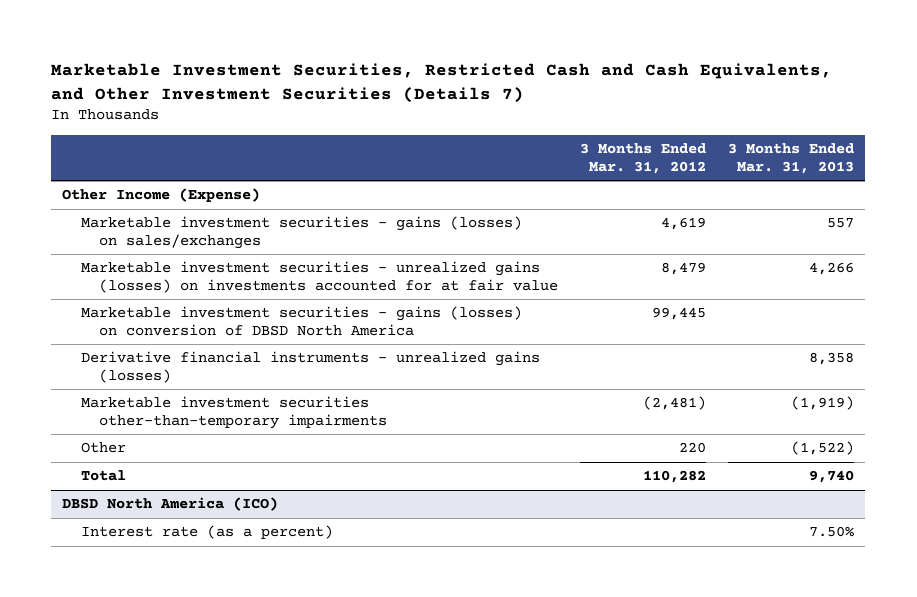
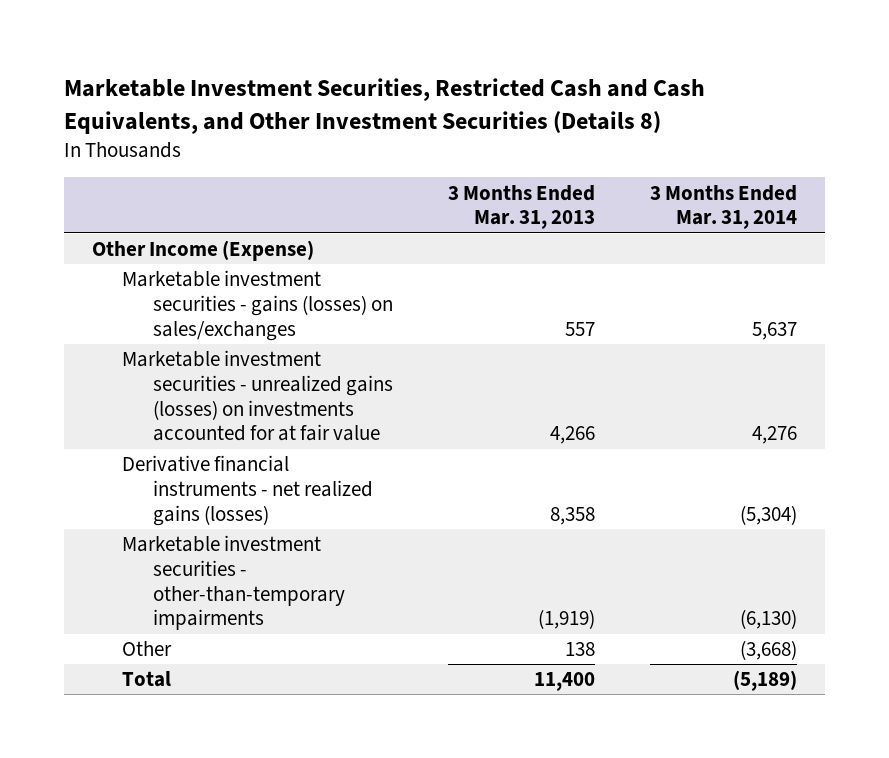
- Marketable Investment Securities, Restricted Cash and Cash Equivalents, and Other Investment Securities (Details 7)
+ Marketable Investment Securities, Restricted Cash and Cash Equivalents, and Other Investment Securities (Details 8)
- | 3 Months Ended Mar. 31, 2012 | 3 Months Ended Mar. 31, 2013
+ | 3 Months Ended Mar. 31, 2013 | 3 Months Ended Mar. 31, 2014
- Marketable investment securities - gains (losses) on conversion of DBSD North America | 99,445 |
- Derivative financial instruments - unrealized gains (losses) | | 8,358
- Marketable investment securities other-than-temporary impairments | (2,481) | (1,919)
- Other | 220 | (1,522)
- Total | 110,282 | 9,740
- DBSD North America (ICO)
- Interest rate (as a percent) | | 7.50%
+ Derivative financial instruments - net realized gains (losses) | 8,358 | (5,304)
+ Marketable investment securities - other-than-temporary impairments | (1,919) | (6,130)
+ Other | 138 | (3,668)
+ Total | 11,400 | (5,189)

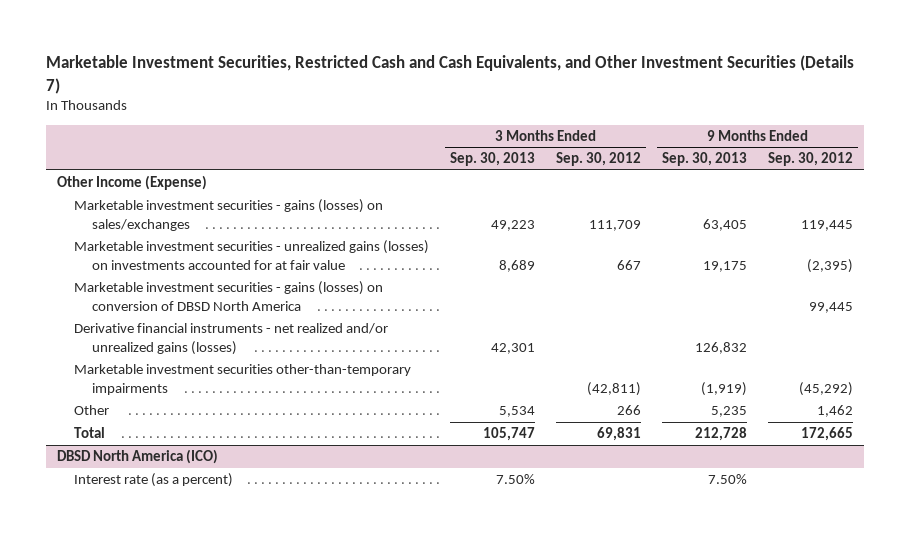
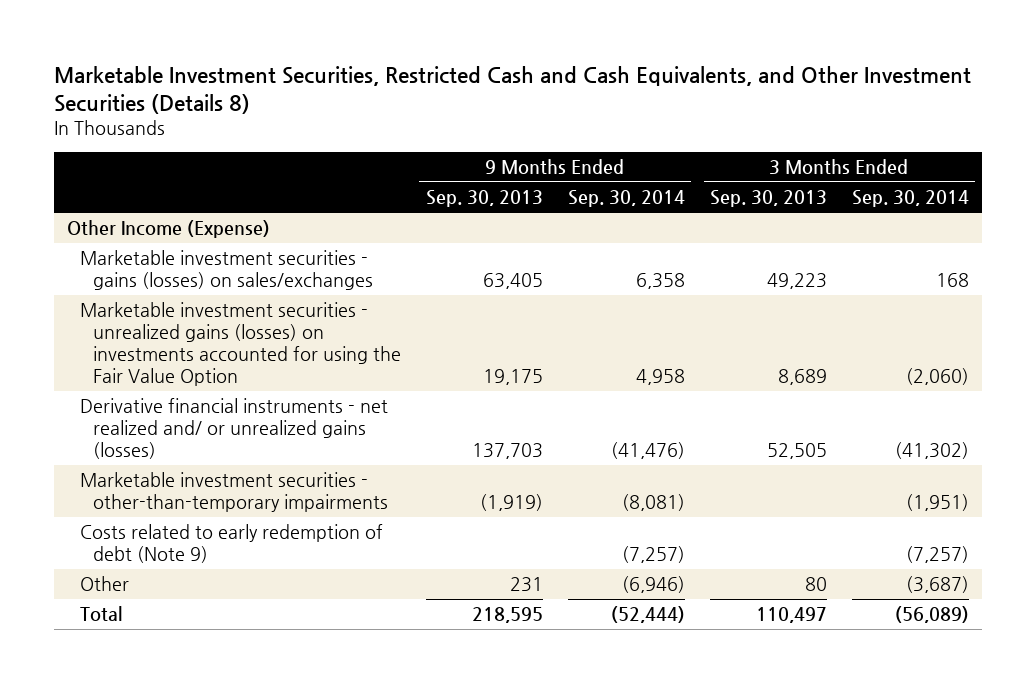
- Marketable Investment Securities, Restricted Cash and Cash Equivalents, and Other Investment Securities (Details 7)
+ Marketable Investment Securities, Restricted Cash and Cash Equivalents, and Other Investment Securities (Details 8)
- | 3 Months Ended Sep. 30, 2013 | 3 Months Ended Sep. 30, 2012 | 9 Months Ended Sep. 30, 2013 | 9 Months Ended Sep. 30, 2012
+ | 9 Months Ended Sep. 30, 2013 | 9 Months Ended Sep. 30, 2014 | 3 Months Ended Sep. 30, 2013 | 3 Months Ended Sep. 30, 2014
- Marketable investment securities - unrealized gains (losses) on investments accounted for at fair value | 8,689 | 667 | 19,175 | (2,395)
- Marketable investment securities - gains (losses) on conversion of DBSD North America | | | | 99,445
- Derivative financial instruments - net realized and/or unrealized gains (losses) | 42,301 | | 126,832 |
- Marketable investment securities other-than-temporary impairments | | (42,811) | (1,919) | (45,292)
- Other | 5,534 | 266 | 5,235 | 1,462
- Total | 105,747 | 69,831 | 212,728 | 172,665
- DBSD North America (ICO)
- Interest rate (as a percent) | 7.50% | | 7.50% |
+ Marketable investment securities - unrealized gains (losses) on investments accounted for using the Fair Value Option | 19,175 | 4,958 | 8,689 | (2,060)
+ Derivative financial instruments - net realized and/ or unrealized gains (losses) | 137,703 | (41,476) | 52,505 | (41,302)
+ Marketable investment securities - other-than-temporary impairments | (1,919) | (8,081) | | (1,951)
+ Costs related to early redemption of debt (Note 9) | | (7,257) | | (7,257)
+ Other | 231 | (6,946) | 80 | (3,687)
+ Total | 218,595 | (52,444) | 110,497 | (56,089)

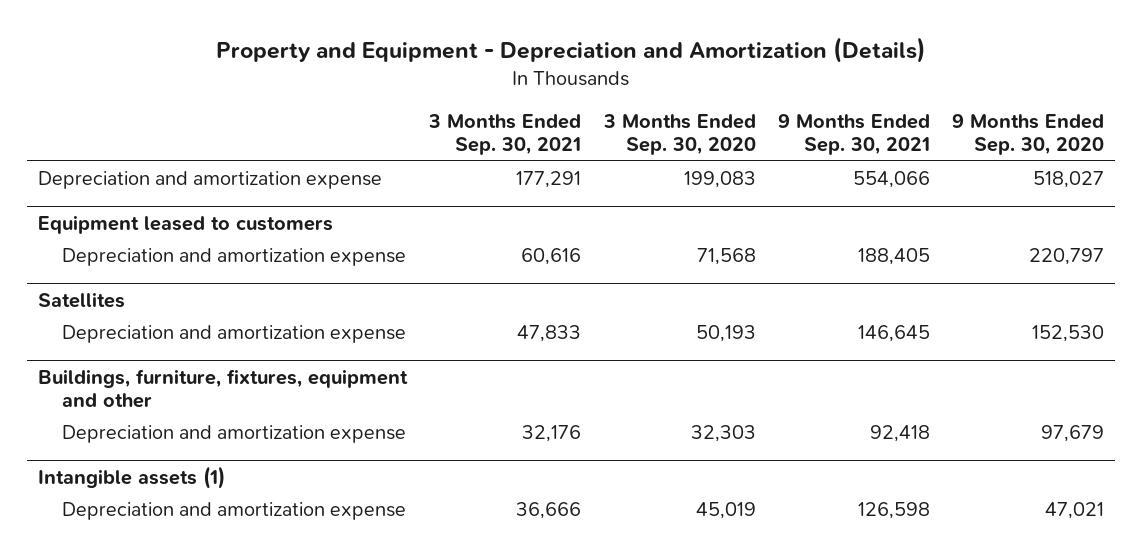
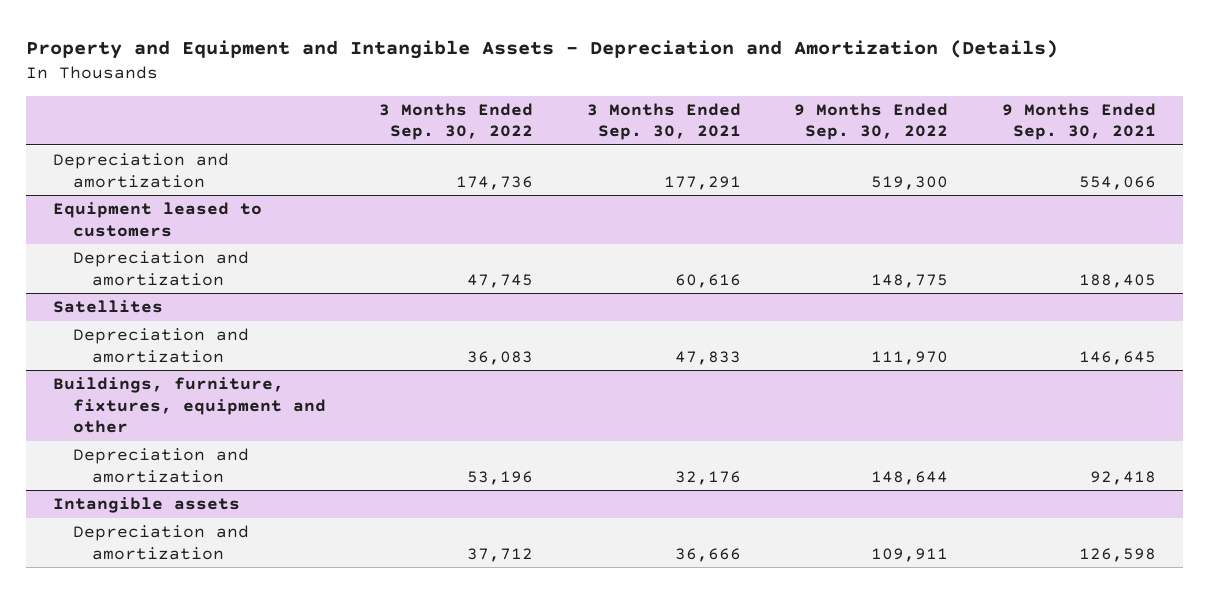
- Property and Equipment - Depreciation and Amortization (Details)
+ Property and Equipment and Intangible Assets - Depreciation and Amortization (Details)
- | 3 Months Ended Sep. 30, 2021 | 3 Months Ended Sep. 30, 2020 | 9 Months Ended Sep. 30, 2021 | 9 Months Ended Sep. 30, 2020
+ | 3 Months Ended Sep. 30, 2022 | 3 Months Ended Sep. 30, 2021 | 9 Months Ended Sep. 30, 2022 | 9 Months Ended Sep. 30, 2021
- Depreciation and amortization expense | 177,291 | 199,083 | 554,066 | 518,027
+ Depreciation and amortization | 174,736 | 177,291 | 519,300 | 554,066
@ Equipment leased to customers
- Depreciation and amortization expense | 60,616 | 71,568 | 188,405 | 220,797
+ Depreciation and amortization | 47,745 | 60,616 | 148,775 | 188,405
@ Satellites
- Depreciation and amortization expense | 47,833 | 50,193 | 146,645 | 152,530
+ Depreciation and amortization | 36,083 | 47,833 | 111,970 | 146,645
@ Buildings, furniture, fixtures, equipment and other
- Depreciation and amortization expense | 32,176 | 32,303 | 92,418 | 97,679
- Intangible assets (1)
- Depreciation and amortization expense | 36,666 | 45,019 | 126,598 | 47,021
@ Buildings, furniture, fixtures, equipment and other
+ Depreciation and amortization | 53,196 | 32,176 | 148,644 | 92,418
+ Intangible assets
+ Depreciation and amortization | 37,712 | 36,666 | 109,911 | 126,598

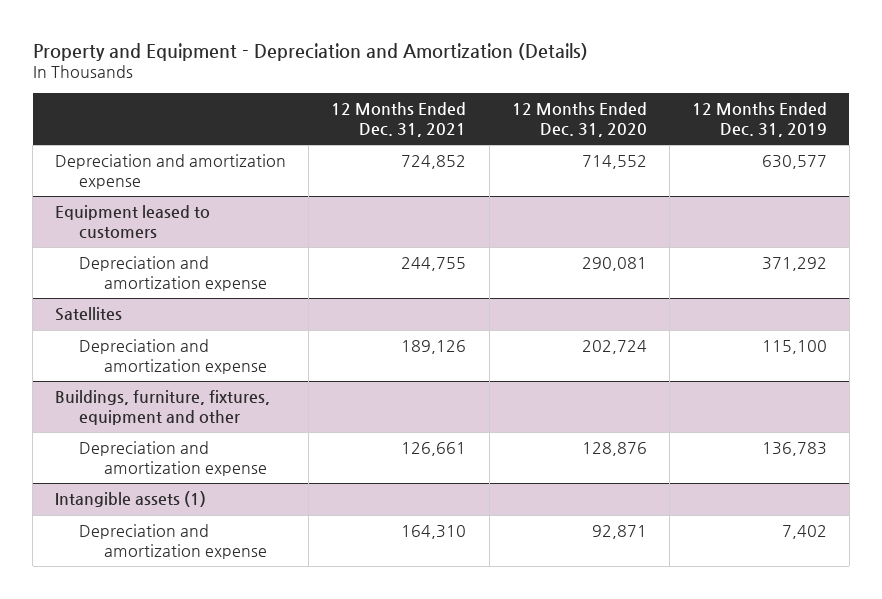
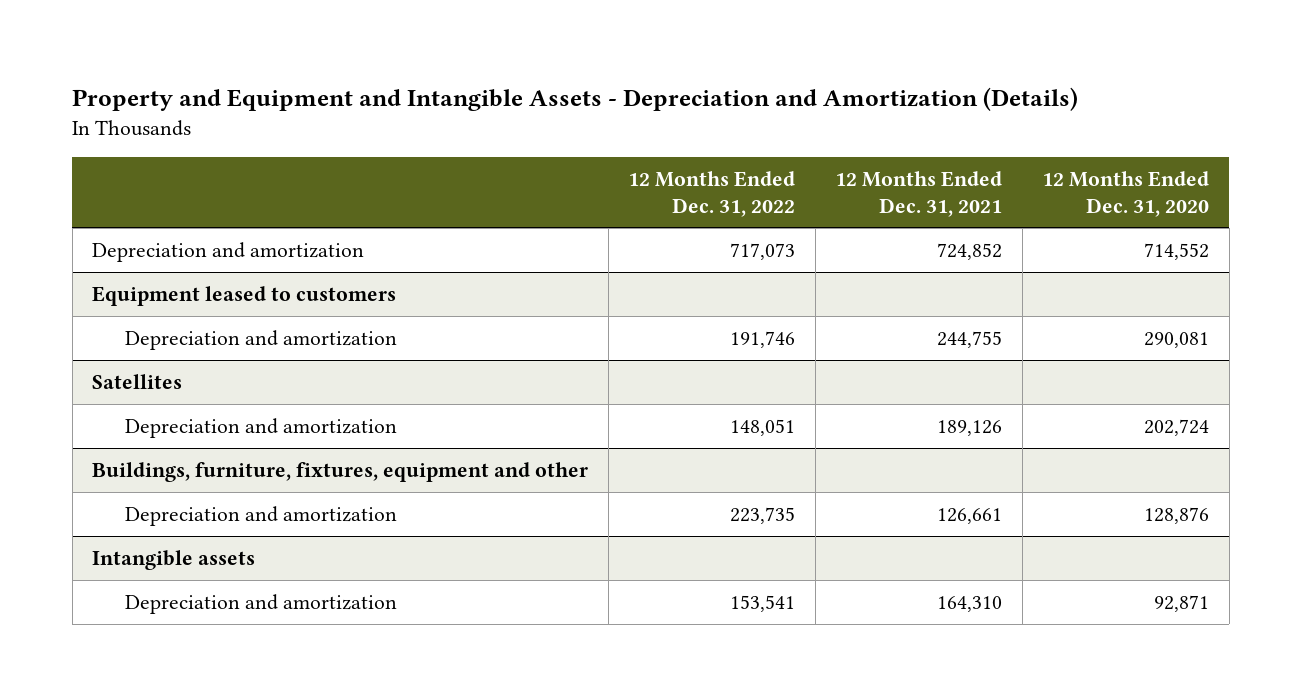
- Property and Equipment - Depreciation and Amortization (Details)
+ Property and Equipment and Intangible Assets - Depreciation and Amortization (Details)
- | 12 Months Ended Dec. 31, 2021 | 12 Months Ended Dec. 31, 2020 | 12 Months Ended Dec. 31, 2019
+ | 12 Months Ended Dec. 31, 2022 | 12 Months Ended Dec. 31, 2021 | 12 Months Ended Dec. 31, 2020
- Depreciation and amortization expense | 724,852 | 714,552 | 630,577
+ Depreciation and amortization | 717,073 | 724,852 | 714,552
@ Equipment leased to customers
- Depreciation and amortization expense | 244,755 | 290,081 | 371,292
+ Depreciation and amortization | 191,746 | 244,755 | 290,081
@ Satellites
- Depreciation and amortization expense | 189,126 | 202,724 | 115,100
+ Depreciation and amortization | 148,051 | 189,126 | 202,724
@ Buildings, furniture, fixtures, equipment and other
- Depreciation and amortization expense | 126,661 | 128,876 | 136,783
- Intangible assets (1)
- Depreciation and amortization expense | 164,310 | 92,871 | 7,402
@ Buildings, furniture, fixtures, equipment and other
+ Depreciation and amortization | 223,735 | 126,661 | 128,876
+ Intangible assets
+ Depreciation and amortization | 153,541 | 164,310 | 92,871

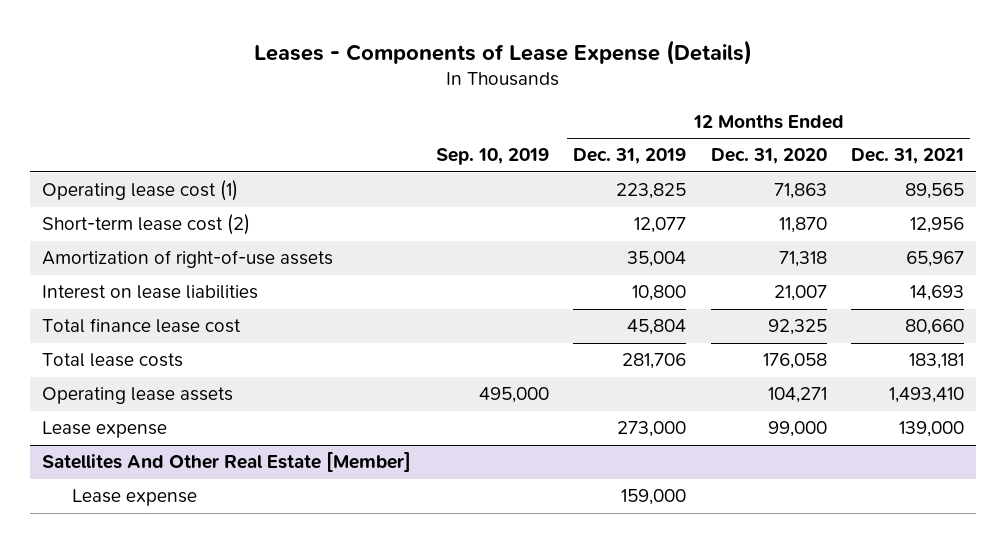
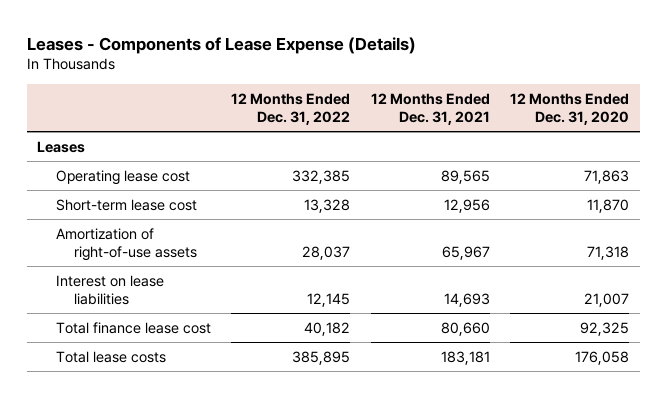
- | Sep. 10, 2019 | 12 Months Ended Dec. 31, 2019 | 12 Months Ended Dec. 31, 2020 | 12 Months Ended Dec. 31, 2021
+ | 12 Months Ended Dec. 31, 2022 | 12 Months Ended Dec. 31, 2021 | 12 Months Ended Dec. 31, 2020
- Operating lease cost (1) | | 223,825 | 71,863 | 89,565
- Short-term lease cost (2) | | 12,077 | 11,870 | 12,956
+ Leases
+ Operating lease cost | 332,385 | 89,565 | 71,863
+ Short-term lease cost | 13,328 | 12,956 | 11,870
- Operating lease assets | 495,000 | | 104,271 | 1,493,410
- Lease expense | | 273,000 | 99,000 | 139,000
- Satellites And Other Real Estate [Member]
- Lease expense | | 159,000 | |

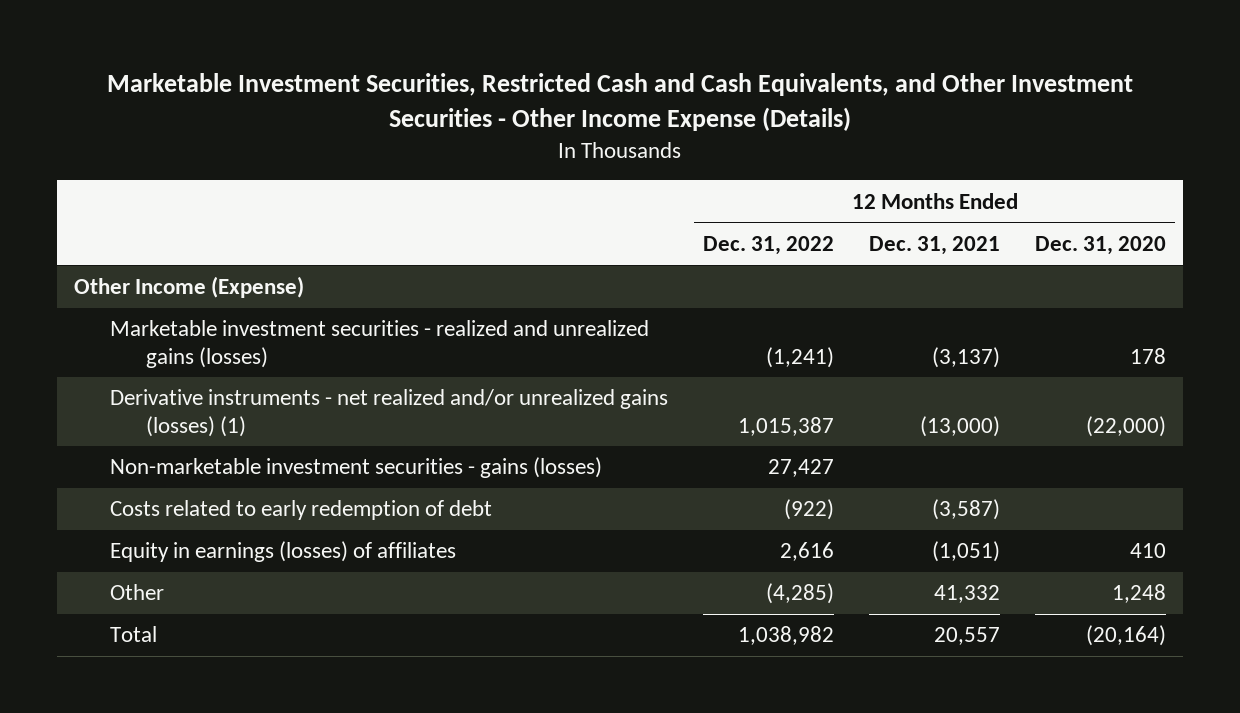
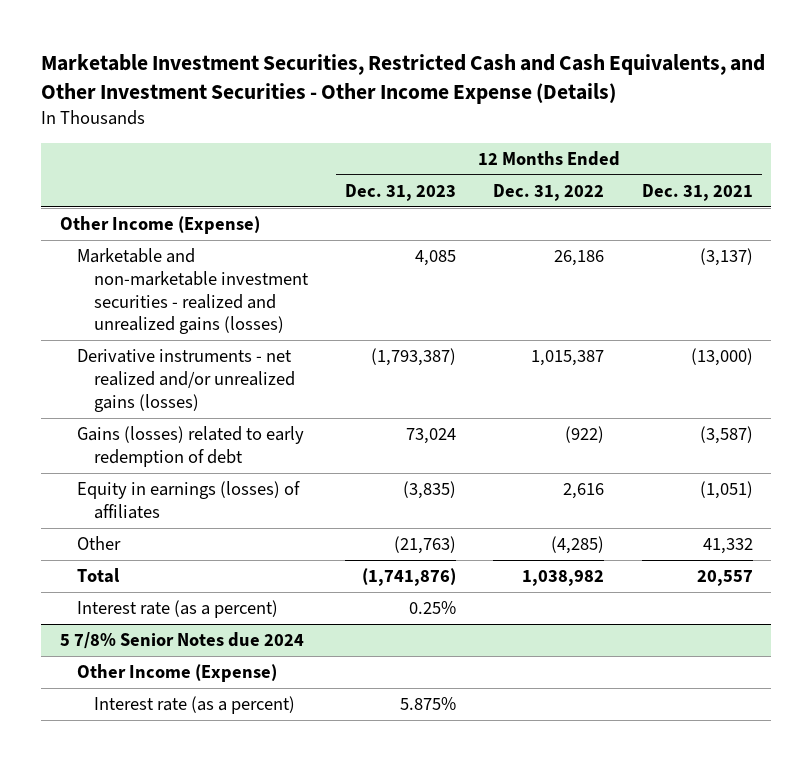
- | 12 Months Ended Dec. 31, 2022 | 12 Months Ended Dec. 31, 2021 | 12 Months Ended Dec. 31, 2020
+ | 12 Months Ended Dec. 31, 2023 | 12 Months Ended Dec. 31, 2022 | 12 Months Ended Dec. 31, 2021
- Marketable investment securities - realized and unrealized gains (losses) | (1,241) | (3,137) | 178
- Derivative instruments - net realized and/or unrealized gains (losses) (1) | 1,015,387 | (13,000) | (22,000)
- Non-marketable investment securities - gains (losses) | 27,427 | |
- Costs related to early redemption of debt | (922) | (3,587) |
+ Marketable and non-marketable investment securities - realized and unrealized gains (losses) | 4,085 | 26,186 | (3,137)
+ Derivative instruments - net realized and/or unrealized gains (losses) | (1,793,387) | 1,015,387 | (13,000)
+ Gains (losses) related to early redemption of debt | 73,024 | (922) | (3,587)
+ Interest rate (as a percent) | 0.25% | |
+ 5 7/8% Senior Notes due 2024
+ Other Income (Expense)
+ Interest rate (as a percent) | 5.875% | |

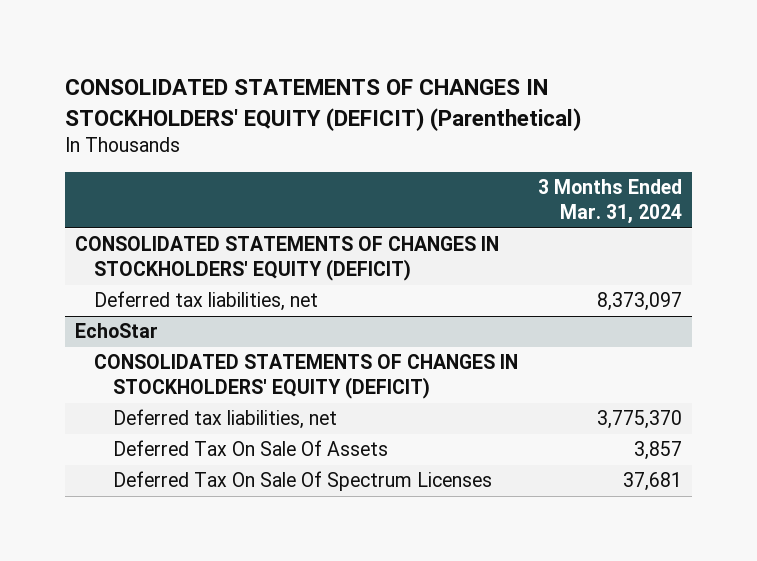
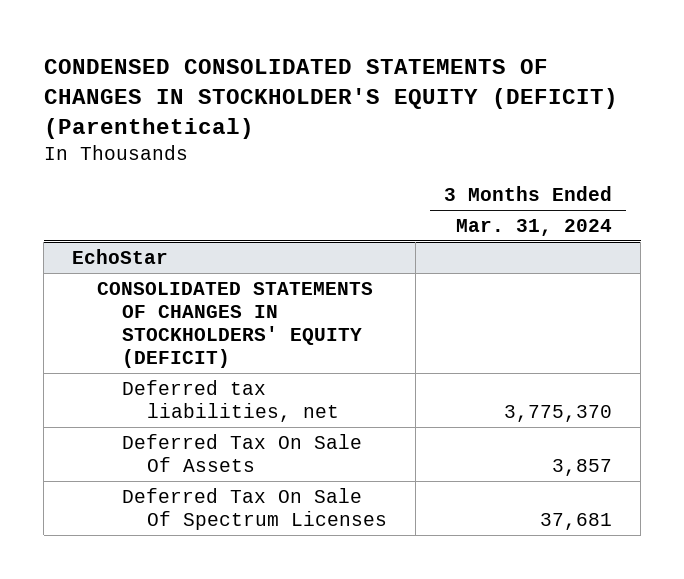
- CONSOLIDATED STATEMENTS OF CHANGES IN STOCKHOLDERS' EQUITY (DEFICIT) (Parenthetical)
+ CONDENSED CONSOLIDATED STATEMENTS OF CHANGES IN STOCKHOLDER'S EQUITY (DEFICIT) (Parenthetical)
- CONSOLIDATED STATEMENTS OF CHANGES IN STOCKHOLDERS' EQUITY (DEFICIT)
- Deferred tax liabilities, net | 8,373,097

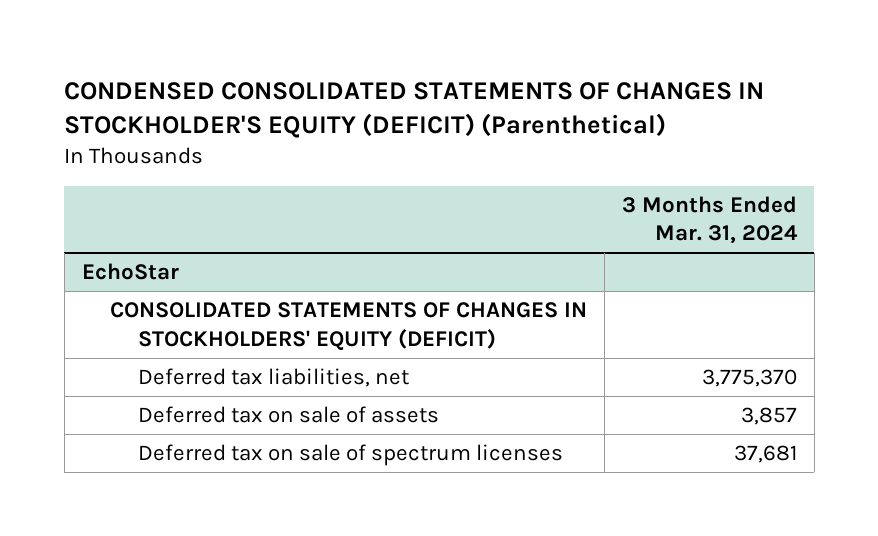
@ EchoStar
- Deferred Tax On Sale Of Assets | 3,857
- Deferred Tax On Sale Of Spectrum Licenses | 37,681
+ Deferred tax on sale of assets | 3,857
+ Deferred tax on sale of spectrum licenses | 37,681

